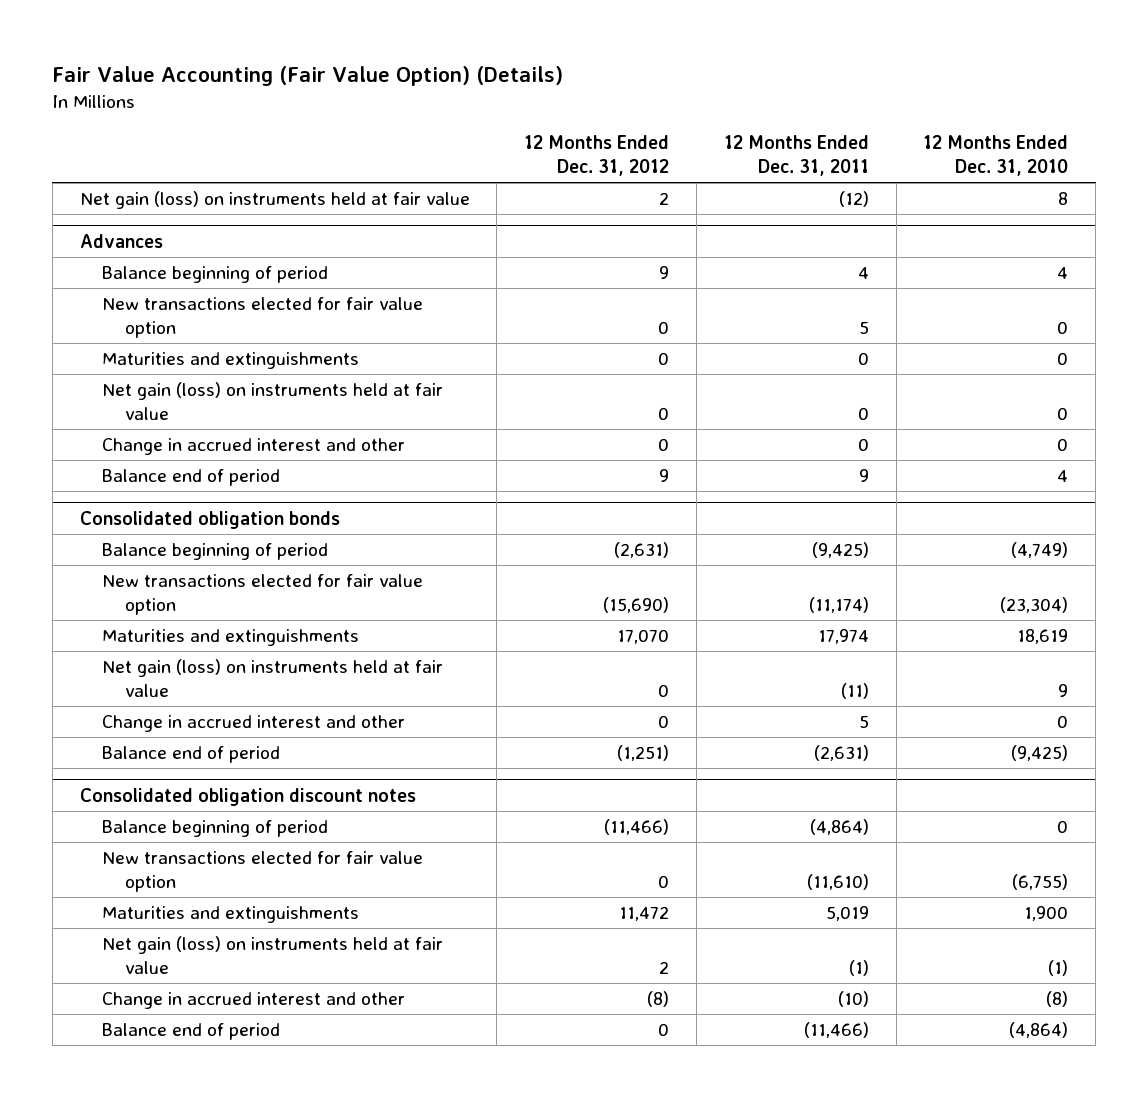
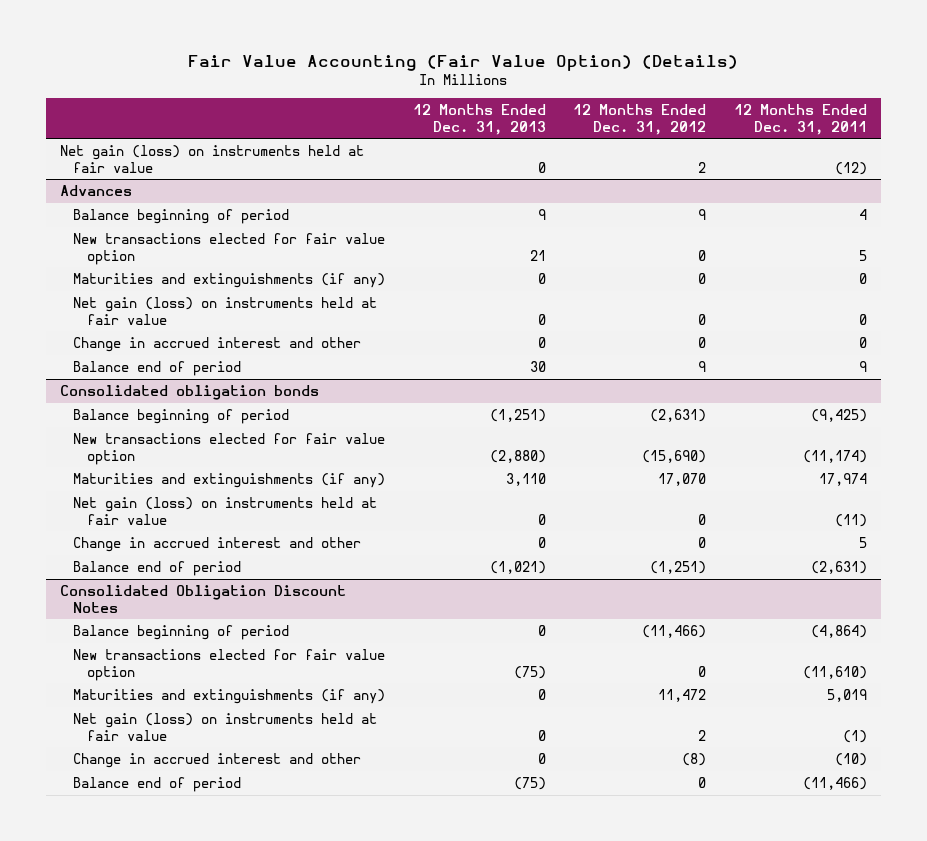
- | 12 Months Ended Dec. 31, 2012 | 12 Months Ended Dec. 31, 2011 | 12 Months Ended Dec. 31, 2010
+ | 12 Months Ended Dec. 31, 2013 | 12 Months Ended Dec. 31, 2012 | 12 Months Ended Dec. 31, 2011
@ Advances
- Maturities and extinguishments | 0 | 0 | 0
+ Maturities and extinguishments (if any) | 0 | 0 | 0
@ Consolidated obligation bonds
- Maturities and extinguishments | 17,070 | 17,974 | 18,619
+ Maturities and extinguishments (if any) | 3,110 | 17,070 | 17,974
- Consolidated obligation discount notes
+ Consolidated Obligation Discount Notes
- Maturities and extinguishments | 11,472 | 5,019 | 1,900
+ Maturities and extinguishments (if any) | 0 | 11,472 | 5,019

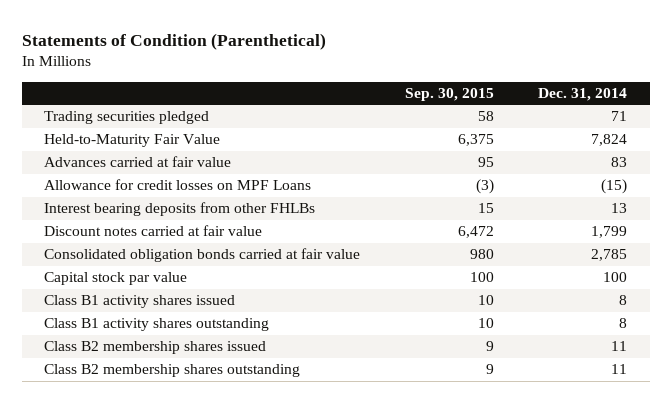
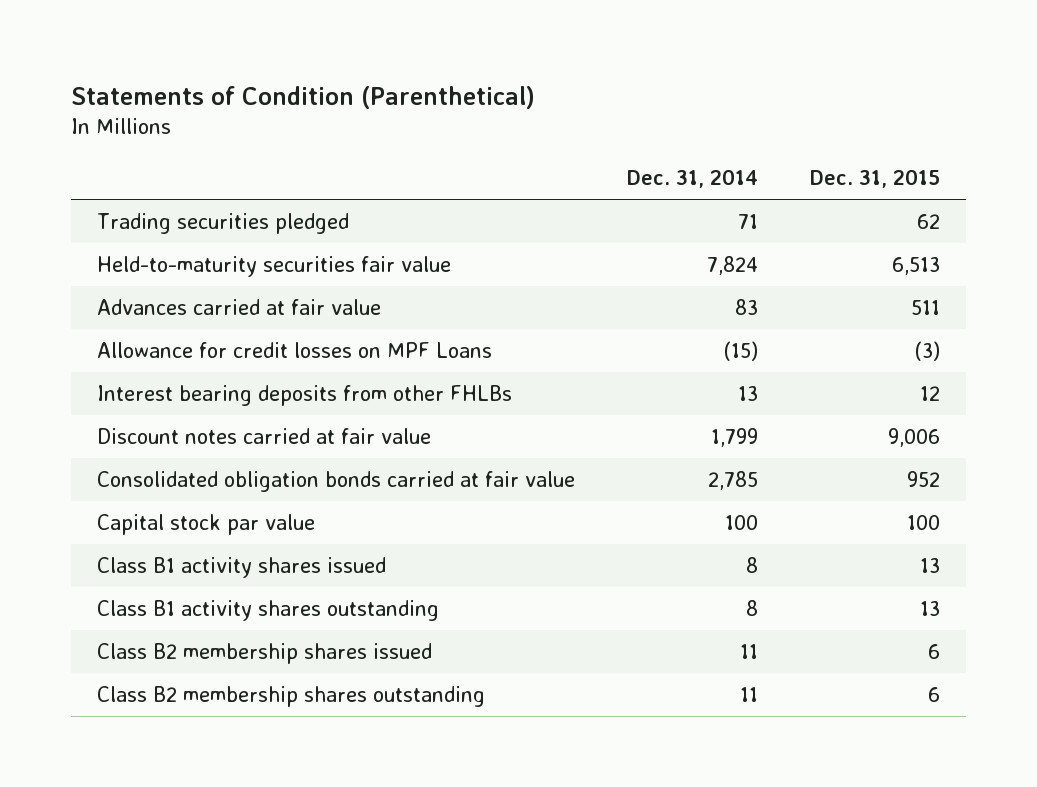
- | Sep. 30, 2015 | Dec. 31, 2014
+ | Dec. 31, 2014 | Dec. 31, 2015
- Held-to-Maturity Fair Value | 6,375 | 7,824
+ Held-to-maturity securities fair value | 7,824 | 6,513

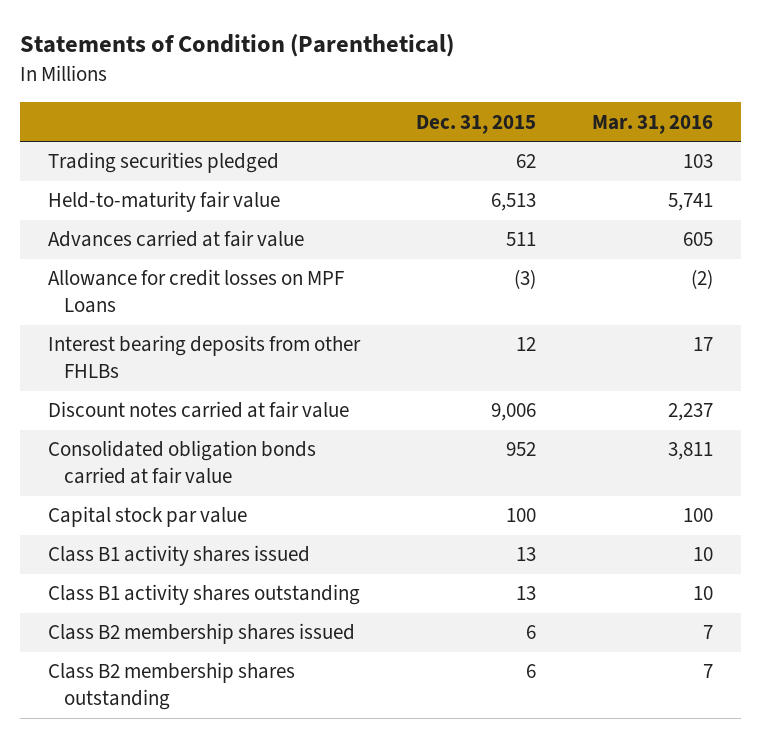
- | Dec. 31, 2014 | Dec. 31, 2015
+ | Dec. 31, 2015 | Mar. 31, 2016
- Held-to-maturity securities fair value | 7,824 | 6,513
+ Held-to-maturity fair value | 6,513 | 5,741

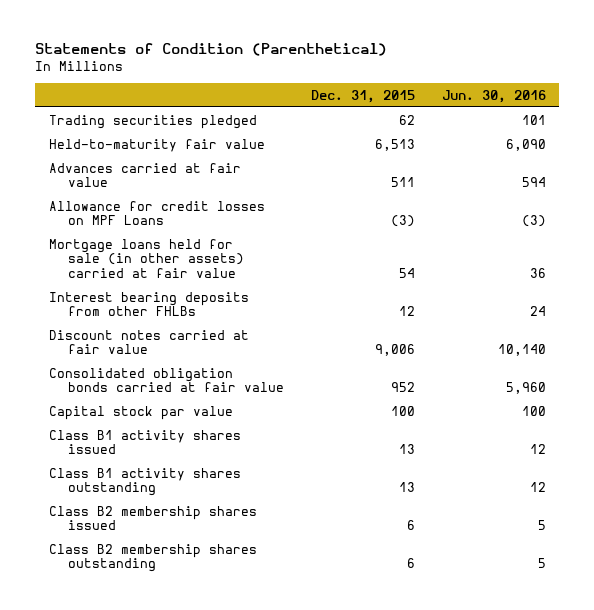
- | Dec. 31, 2015 | Mar. 31, 2016
+ | Dec. 31, 2015 | Jun. 30, 2016
+ Mortgage loans held for sale (in other assets) carried at fair value | 54 | 36

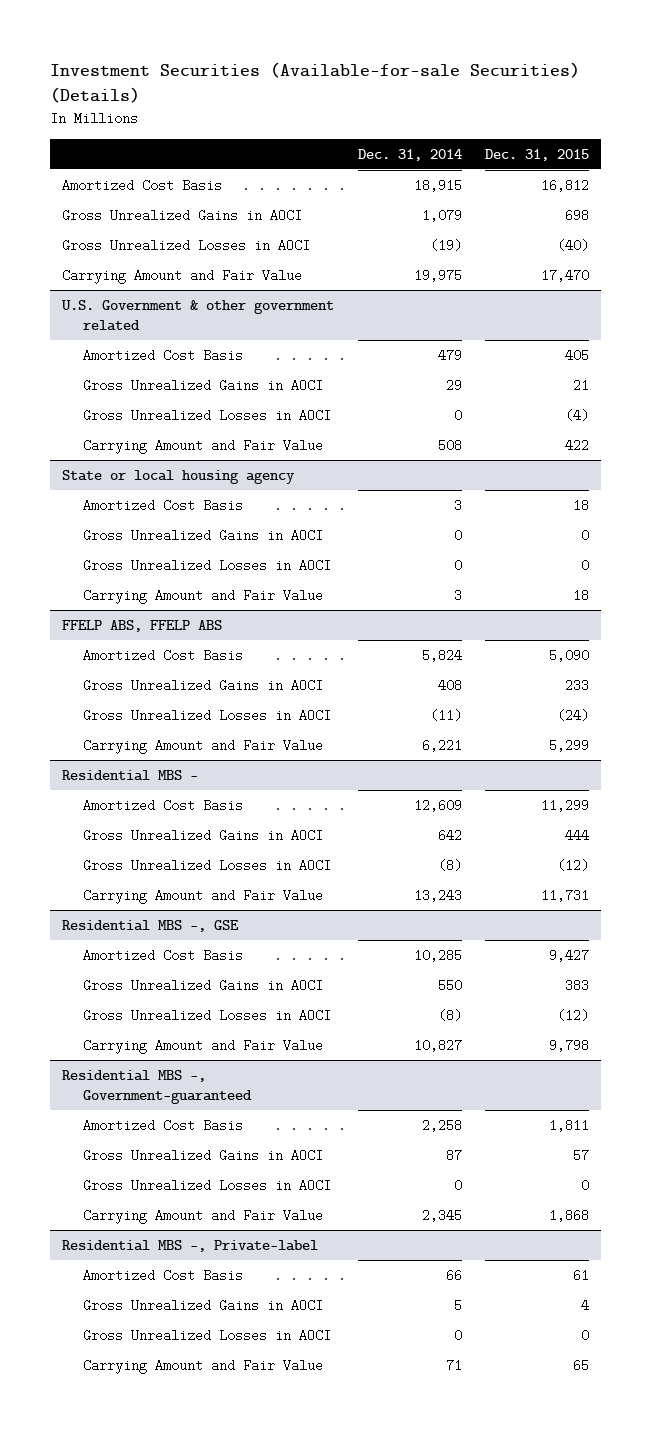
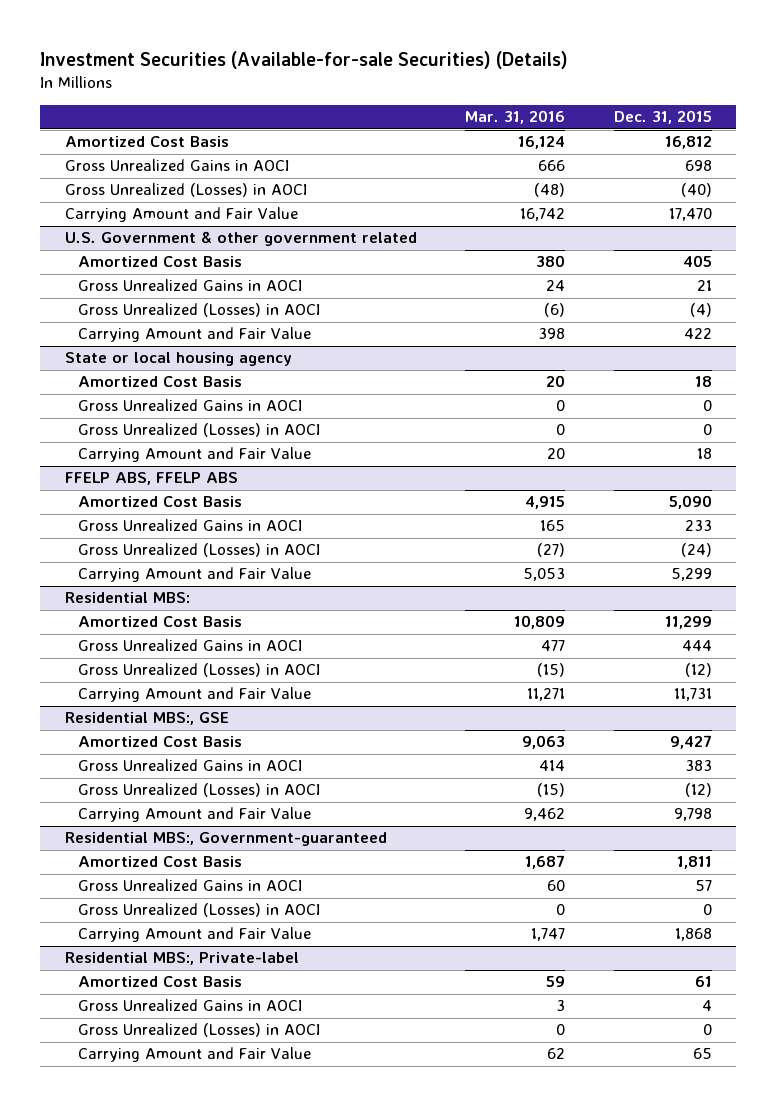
- | Dec. 31, 2014 | Dec. 31, 2015
+ | Mar. 31, 2016 | Dec. 31, 2015
- Gross Unrealized Losses in AOCI | (19) | (40)
+ Gross Unrealized (Losses) in AOCI | (48) | (40)
@ U.S. Government & other government related
- Gross Unrealized Losses in AOCI | 0 | (4)
+ Gross Unrealized (Losses) in AOCI | (6) | (4)
@ State or local housing agency
- Gross Unrealized Losses in AOCI | 0 | 0
+ Gross Unrealized (Losses) in AOCI | 0 | 0
@ FFELP ABS, FFELP ABS
- Gross Unrealized Losses in AOCI | (11) | (24)
+ Gross Unrealized (Losses) in AOCI | (27) | (24)
- Residential MBS -
+ Residential MBS:
- Gross Unrealized Losses in AOCI | (8) | (12)
+ Gross Unrealized (Losses) in AOCI | (15) | (12)
- Residential MBS -, GSE
+ Residential MBS:, GSE
- Gross Unrealized Losses in AOCI | (8) | (12)
+ Gross Unrealized (Losses) in AOCI | (15) | (12)
- Residential MBS -, Government-guaranteed
+ Residential MBS:, Government-guaranteed
- Gross Unrealized Losses in AOCI | 0 | 0
+ Gross Unrealized (Losses) in AOCI | 0 | 0
- Residential MBS -, Private-label
+ Residential MBS:, Private-label
- Gross Unrealized Losses in AOCI | 0 | 0
+ Gross Unrealized (Losses) in AOCI | 0 | 0

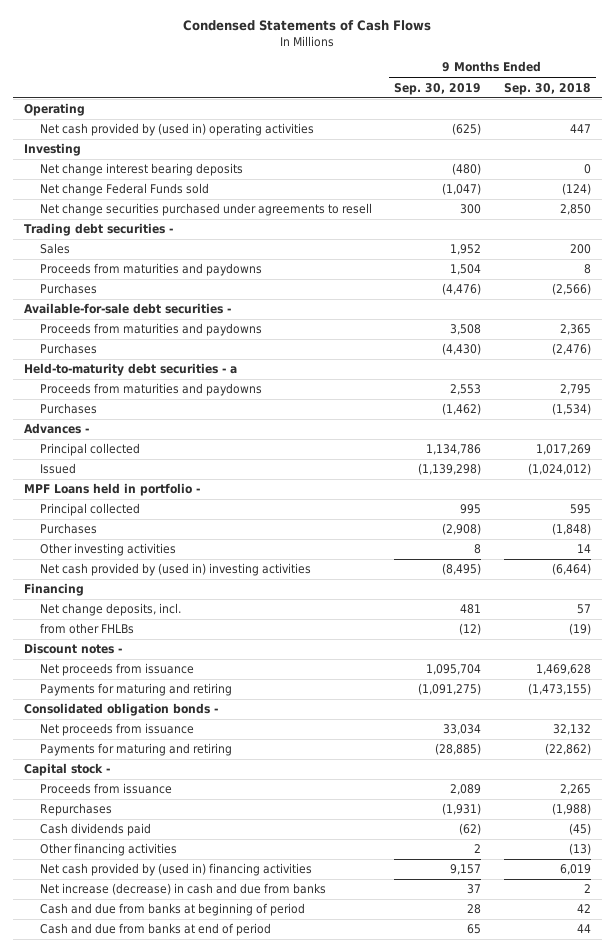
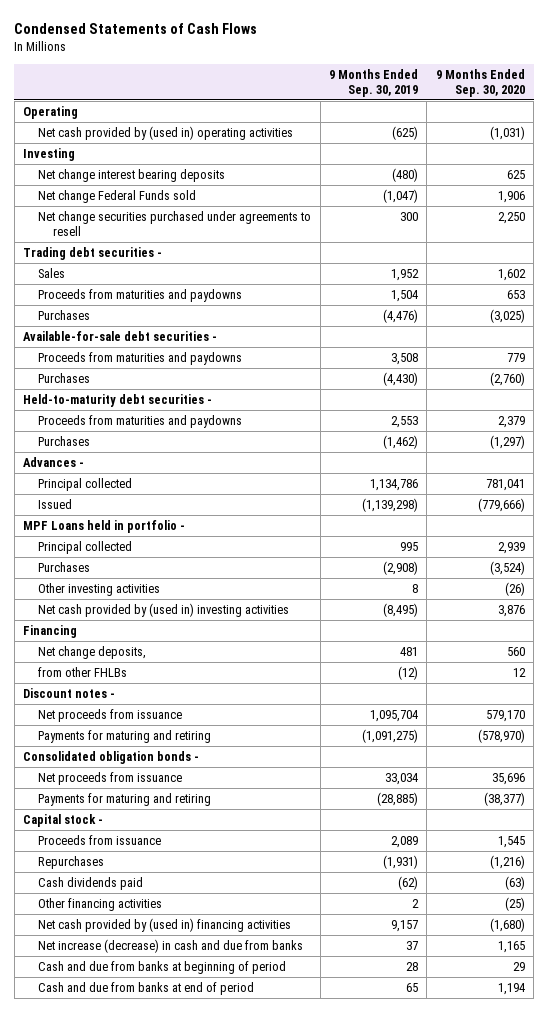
- | 9 Months Ended Sep. 30, 2019 | 9 Months Ended Sep. 30, 2018
+ | 9 Months Ended Sep. 30, 2019 | 9 Months Ended Sep. 30, 2020
- Held-to-maturity debt securities - a
+ Held-to-maturity debt securities -
- Net change deposits, incl. | 481 | 57
+ Net change deposits, | 481 | 560

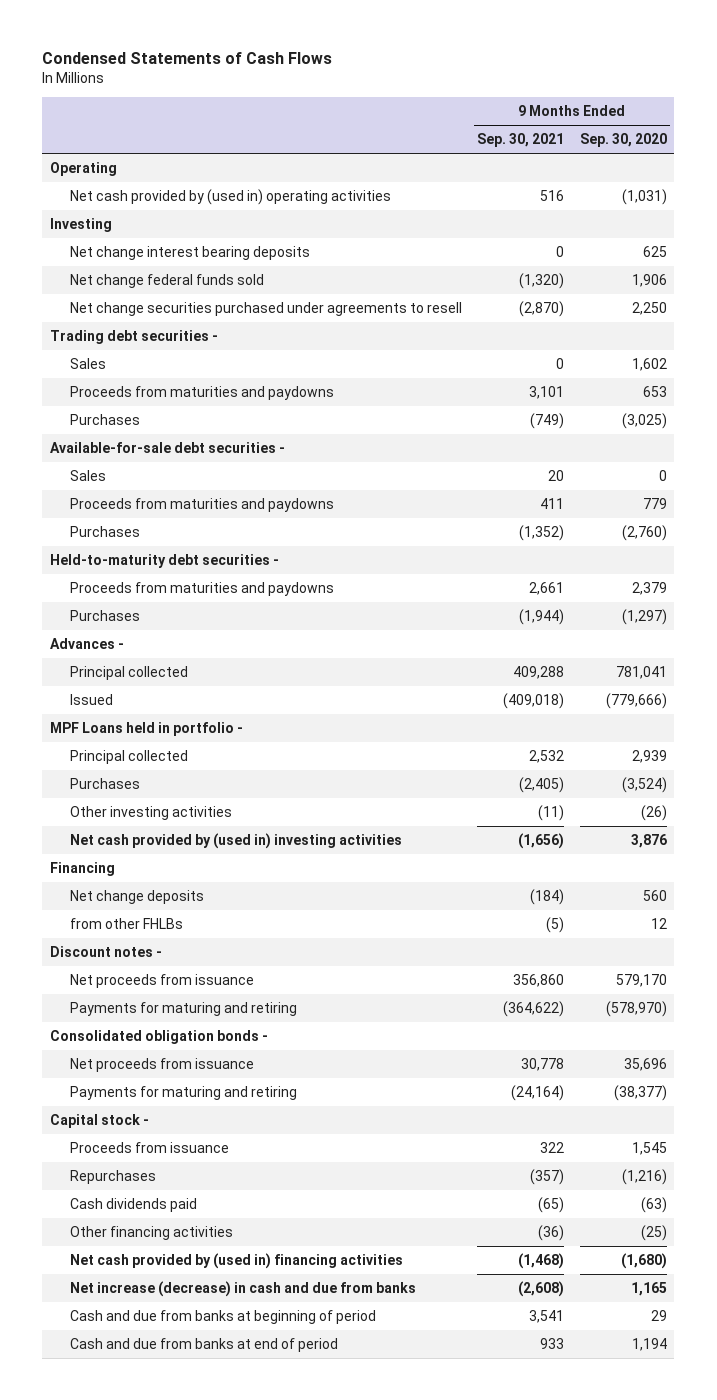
- | 9 Months Ended Sep. 30, 2019 | 9 Months Ended Sep. 30, 2020
+ | 9 Months Ended Sep. 30, 2021 | 9 Months Ended Sep. 30, 2020
- Net change Federal Funds sold | (1,047) | 1,906
+ Net change federal funds sold | (1,320) | 1,906
+ Sales | 20 | 0
- Net change deposits, | 481 | 560
+ Net change deposits | (184) | 560

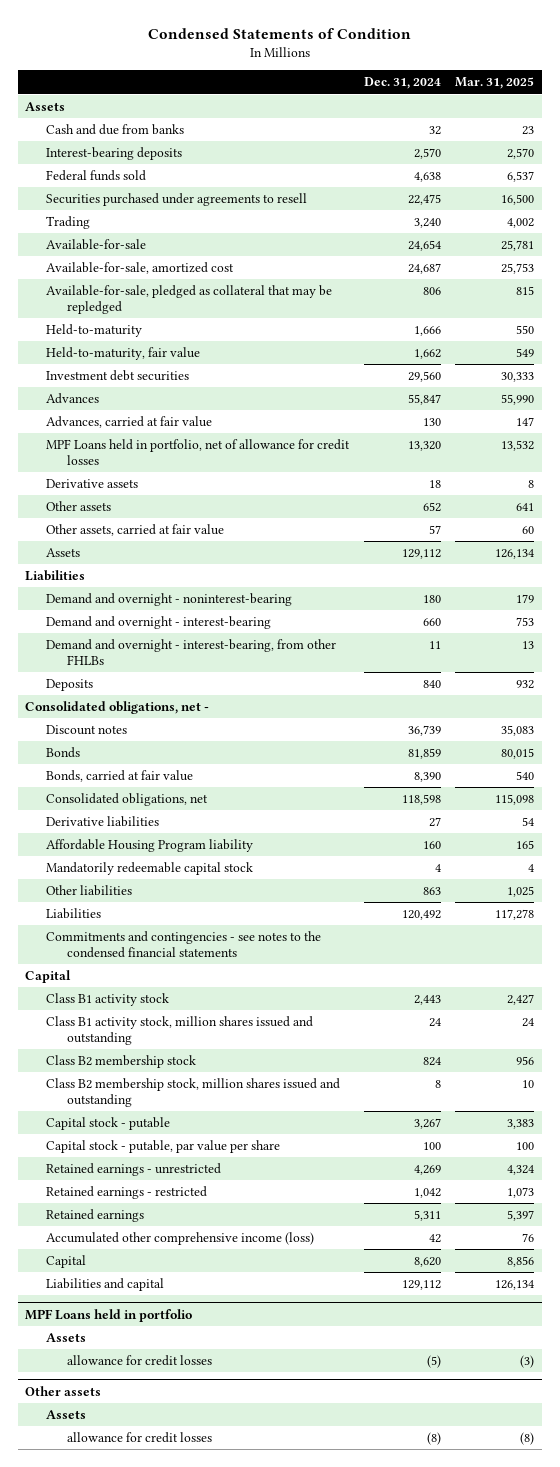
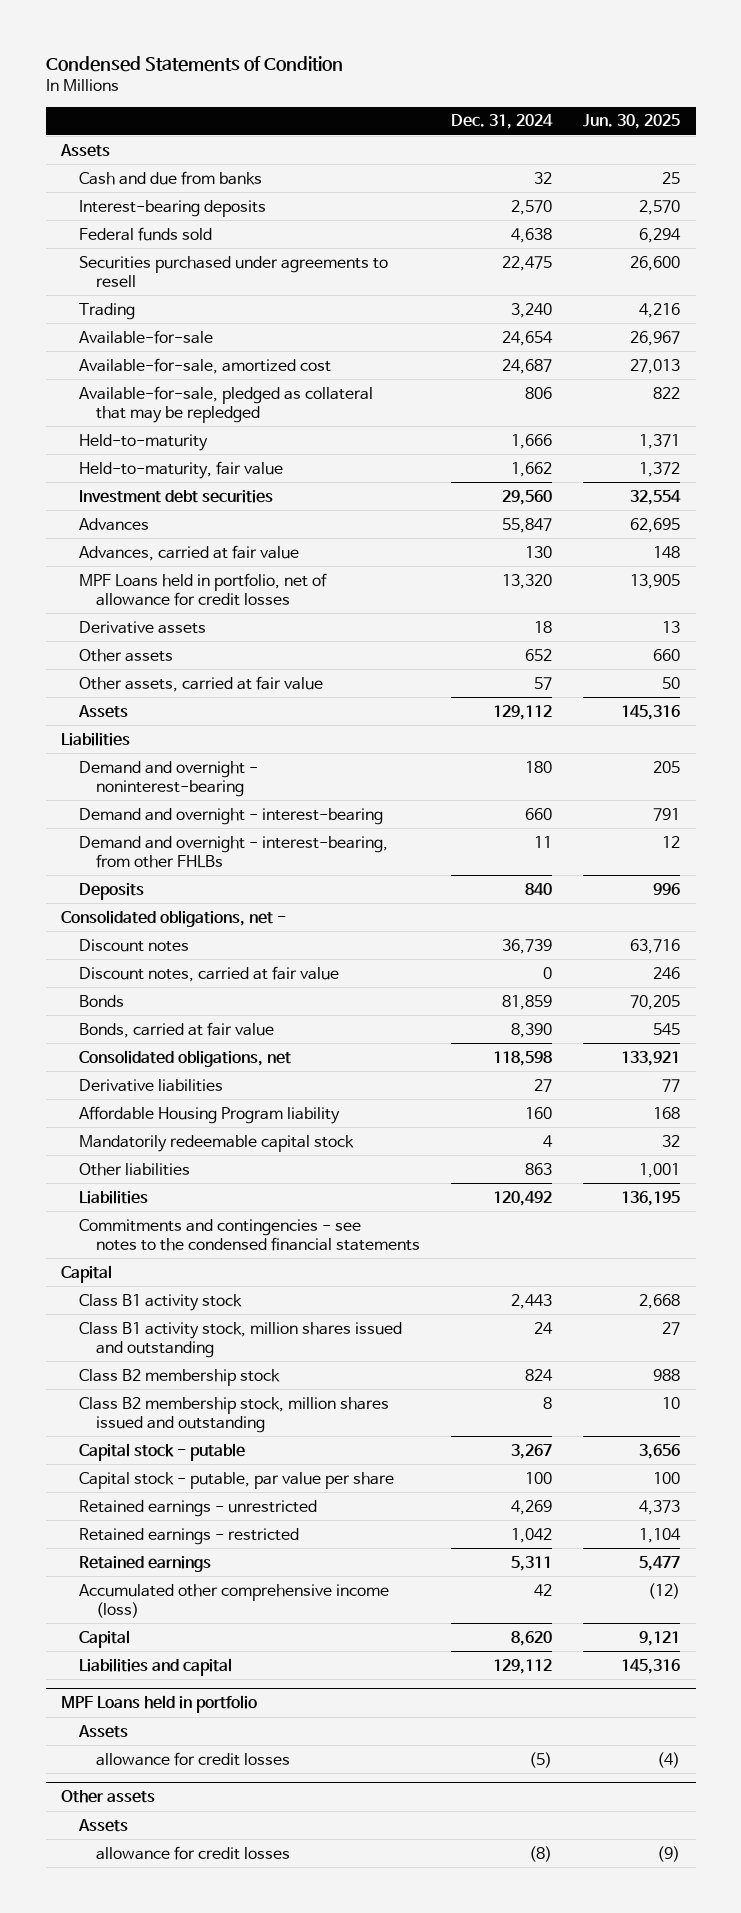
- | Dec. 31, 2024 | Mar. 31, 2025
+ | Dec. 31, 2024 | Jun. 30, 2025
+ Discount notes, carried at fair value | 0 | 246

